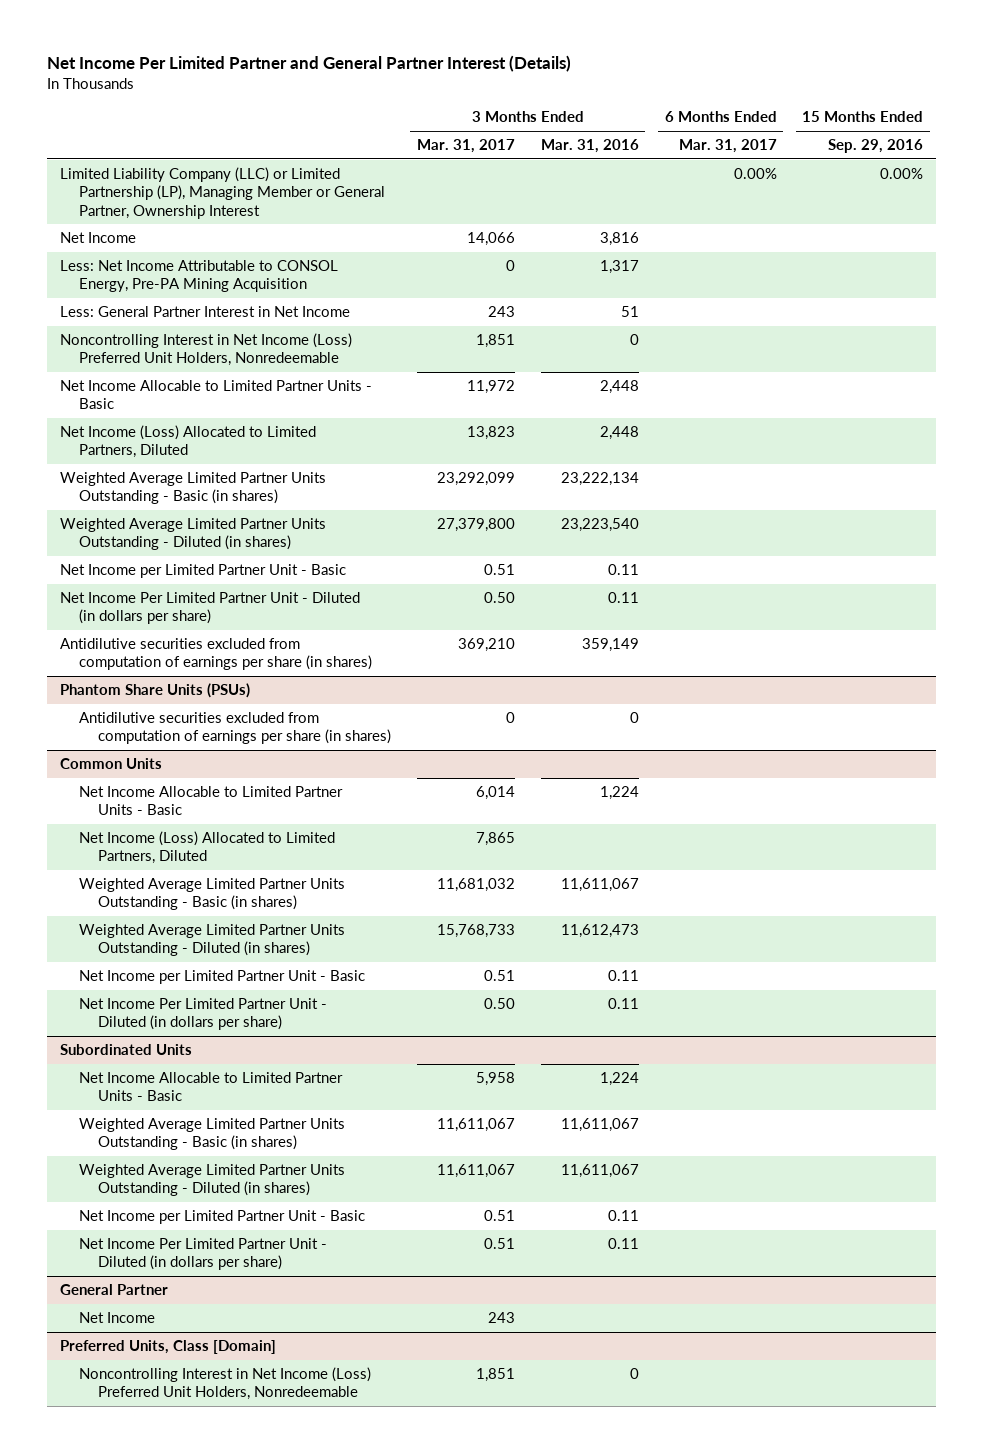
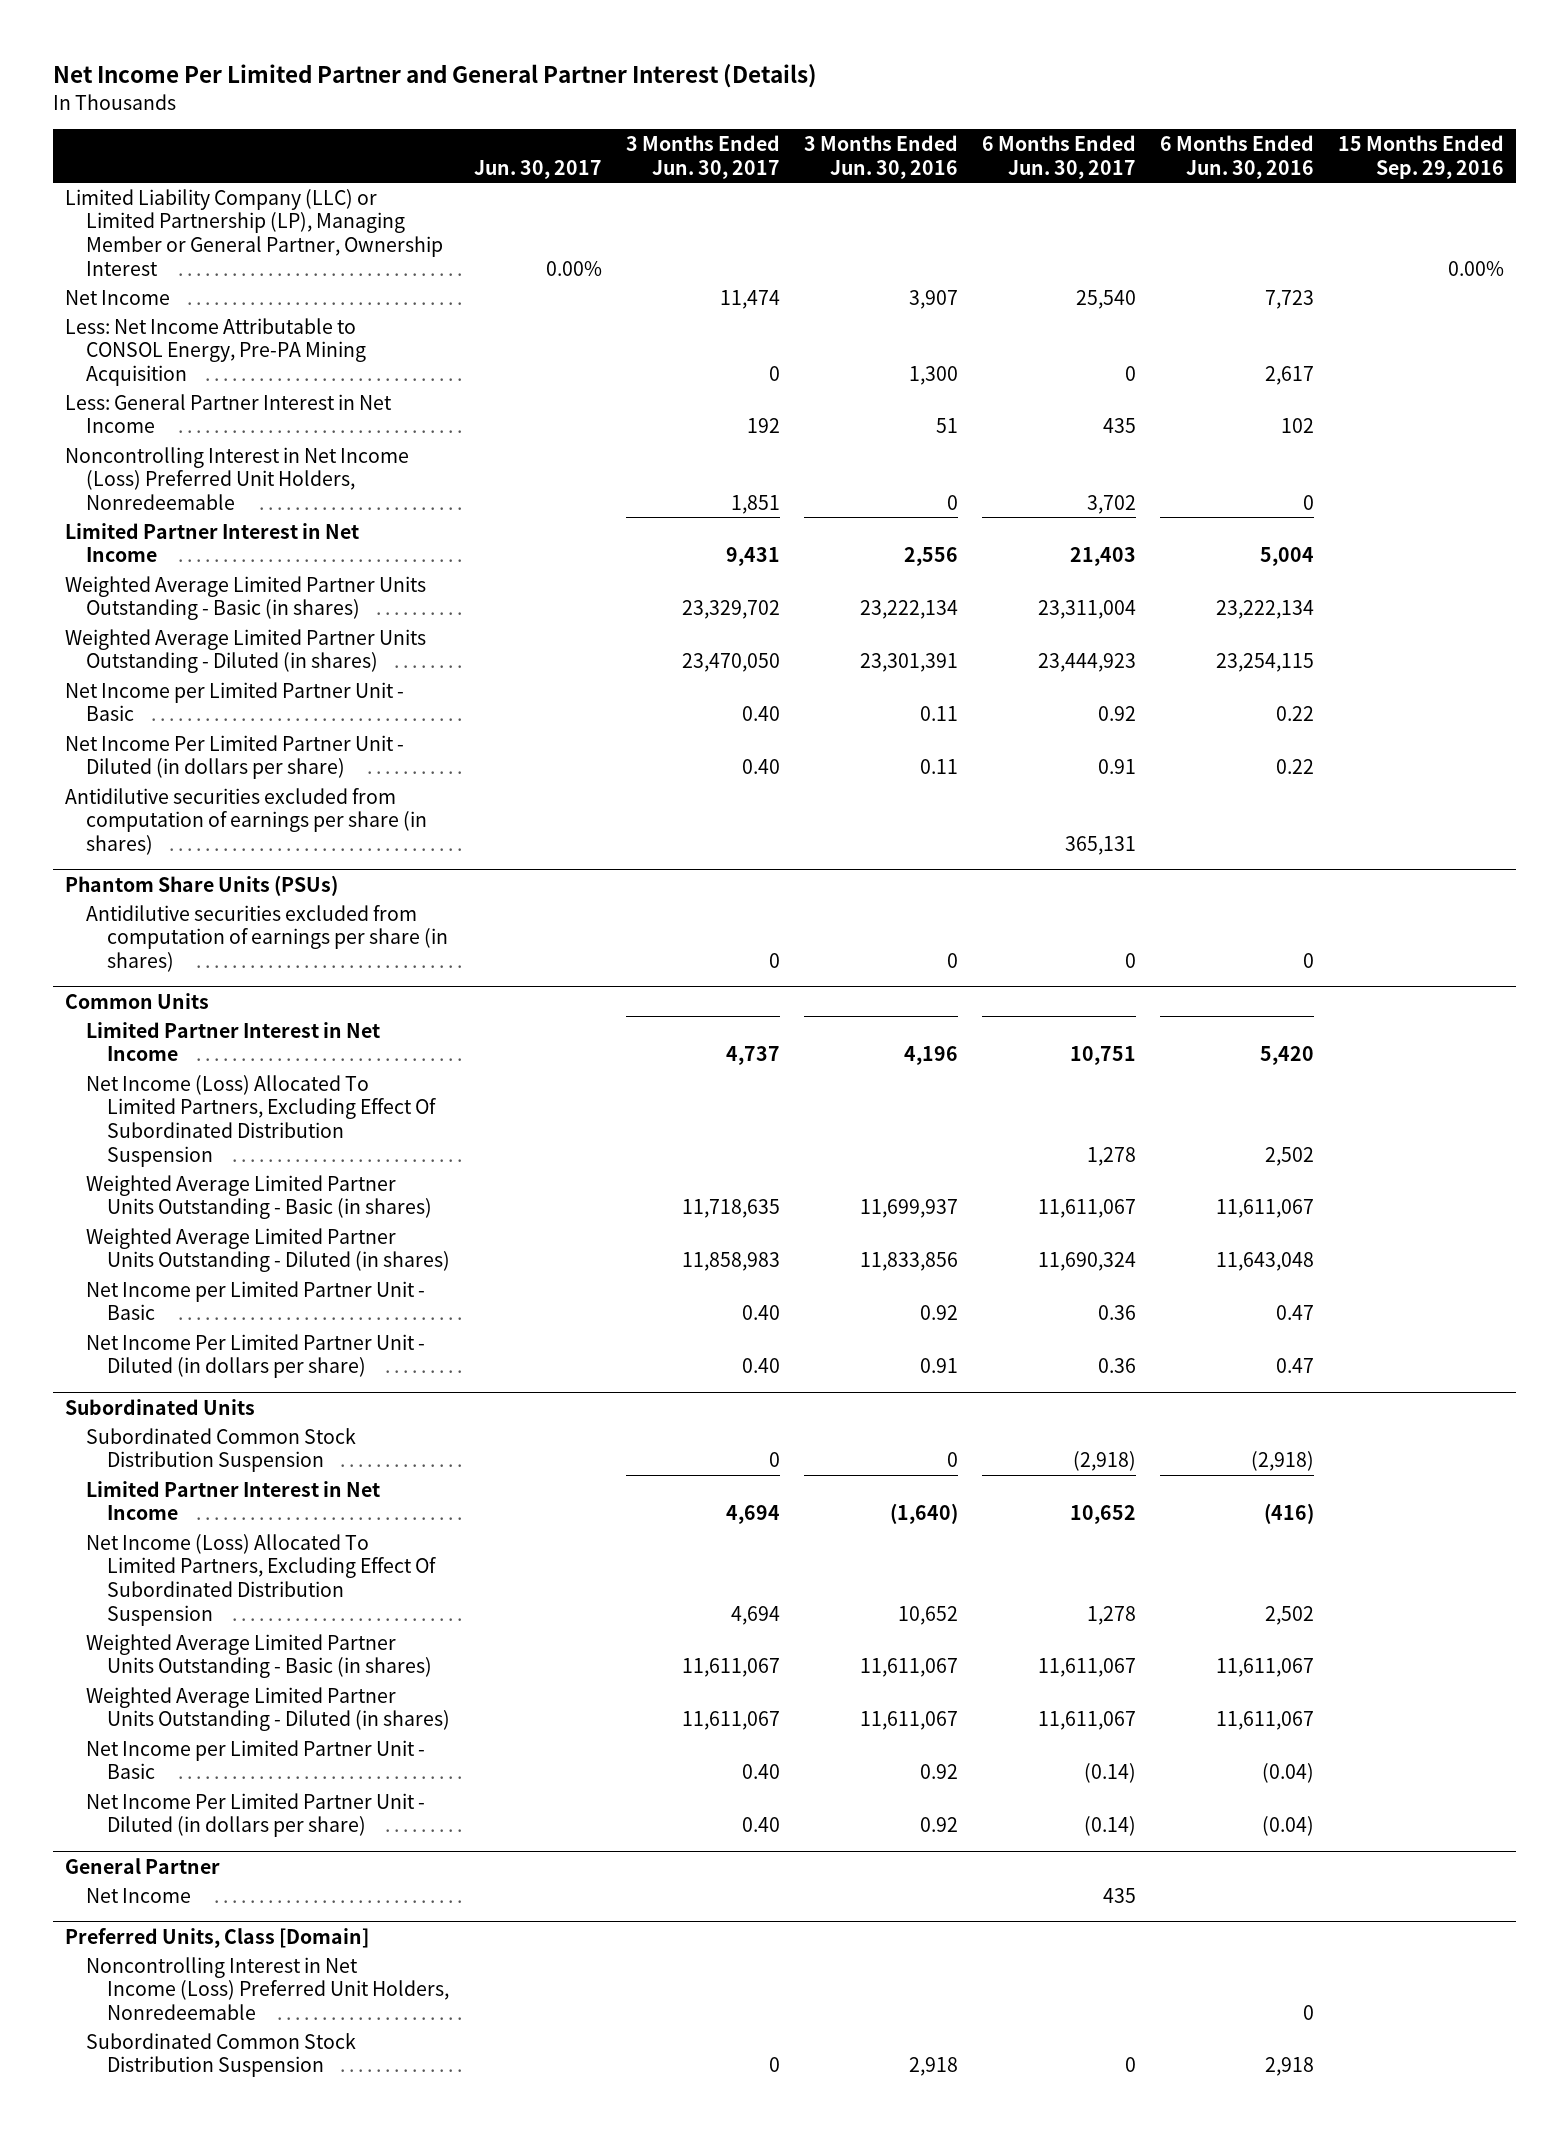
- | 3 Months Ended Mar. 31, 2017 | 3 Months Ended Mar. 31, 2016 | 6 Months Ended Mar. 31, 2017 | 15 Months Ended Sep. 29, 2016
+ | Jun. 30, 2017 | 3 Months Ended Jun. 30, 2017 | 3 Months Ended Jun. 30, 2016 | 6 Months Ended Jun. 30, 2017 | 6 Months Ended Jun. 30, 2016 | 15 Months Ended Sep. 29, 2016
- Net Income Allocable to Limited Partner Units - Basic | 11,972 | 2,448 | |
- Net Income (Loss) Allocated to Limited Partners, Diluted | 13,823 | 2,448 | |
+ Limited Partner Interest in Net Income | | 9,431 | 2,556 | 21,403 | 5,004 |
@ Common Units
- Net Income Allocable to Limited Partner Units - Basic | 6,014 | 1,224 | |
- Net Income (Loss) Allocated to Limited Partners, Diluted | 7,865 | | |
+ Limited Partner Interest in Net Income | | 4,737 | 4,196 | 10,751 | 5,420 |
+ Net Income (Loss) Allocated To Limited Partners, Excluding Effect Of Subordinated Distribution Suspension | | | | 1,278 | 2,502 |
@ Subordinated Units
- Net Income Allocable to Limited Partner Units - Basic | 5,958 | 1,224 | |
+ Subordinated Common Stock Distribution Suspension | | 0 | 0 | (2,918) | (2,918) |
+ Limited Partner Interest in Net Income | | 4,694 | (1,640) | 10,652 | (416) |
+ Net Income (Loss) Allocated To Limited Partners, Excluding Effect Of Subordinated Distribution Suspension | | 4,694 | 10,652 | 1,278 | 2,502 |
@ Preferred Units, Class [Domain]
+ Subordinated Common Stock Distribution Suspension | | 0 | 2,918 | 0 | 2,918 |

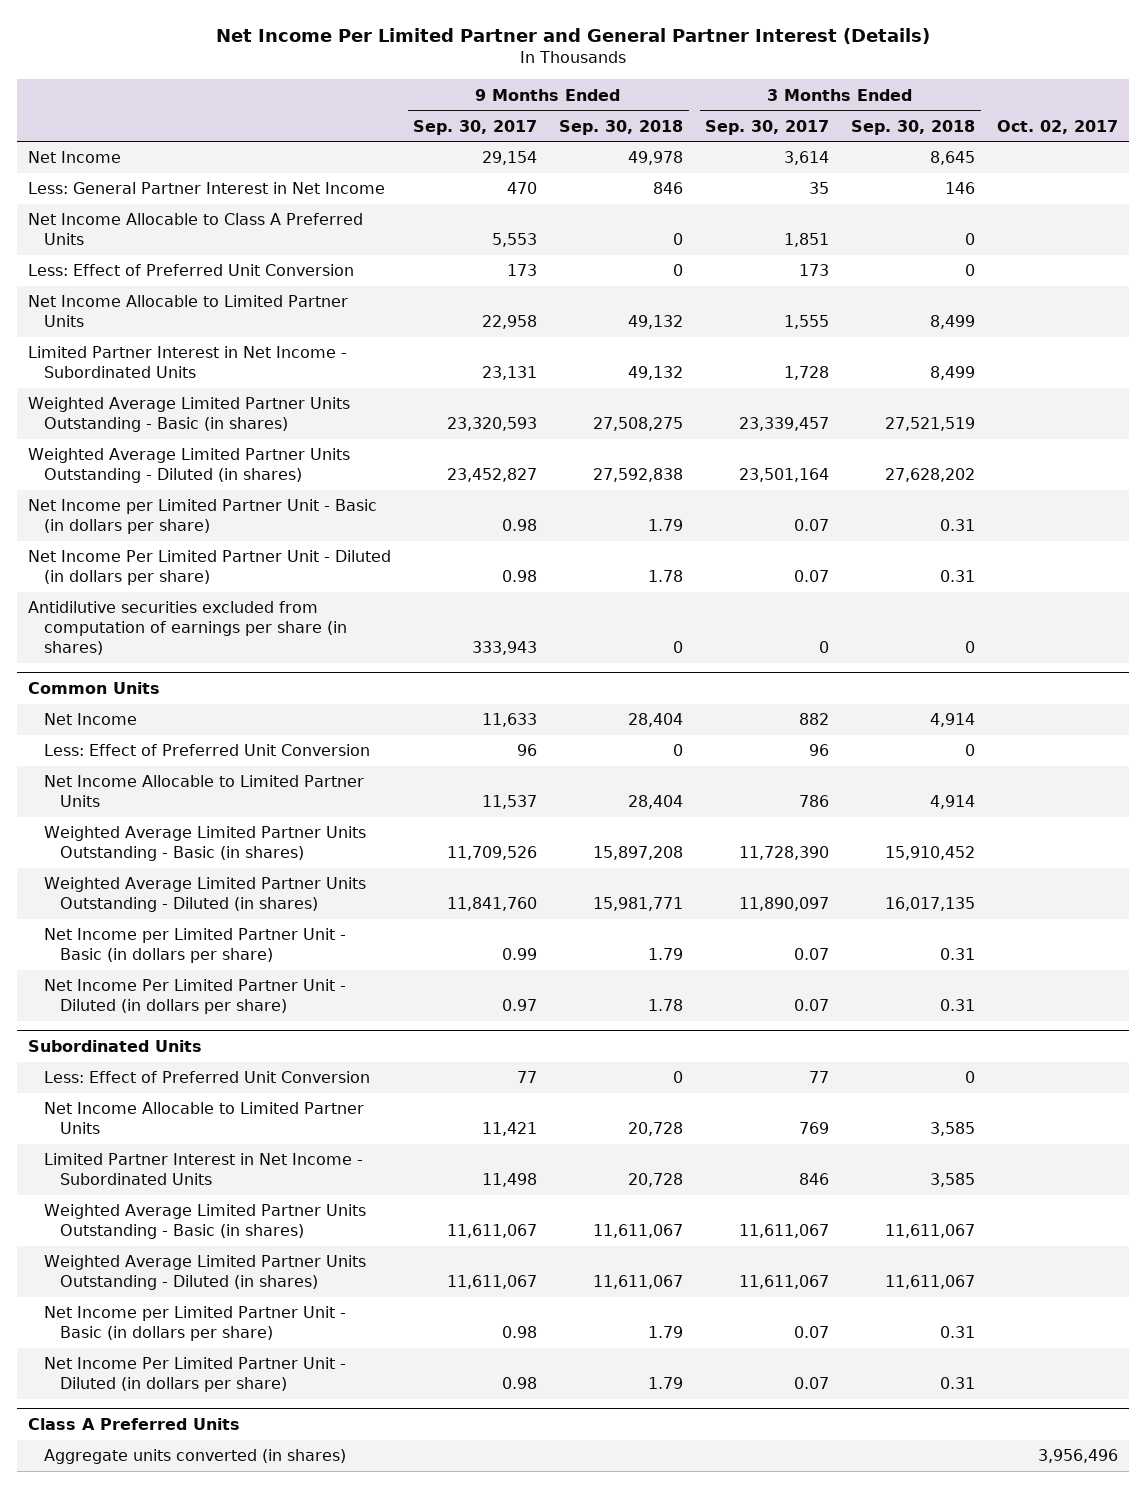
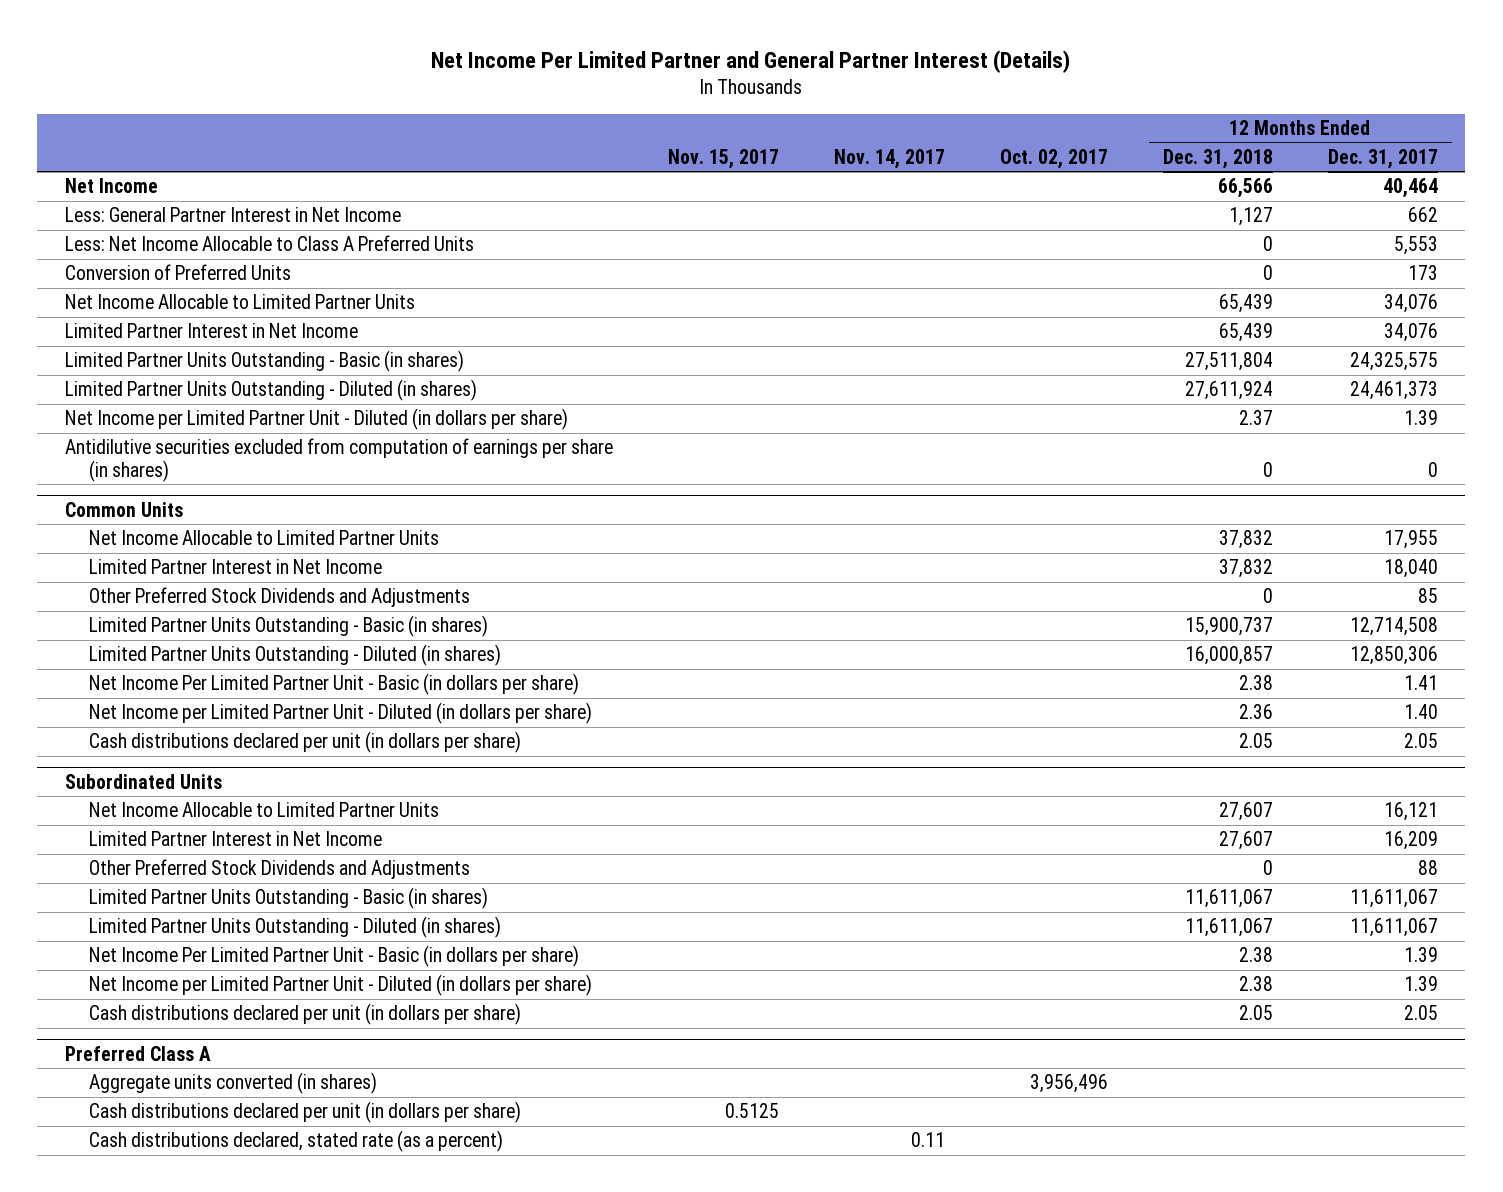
- | 9 Months Ended Sep. 30, 2017 | 9 Months Ended Sep. 30, 2018 | 3 Months Ended Sep. 30, 2017 | 3 Months Ended Sep. 30, 2018 | Oct. 02, 2017
+ | Nov. 15, 2017 | Nov. 14, 2017 | Oct. 02, 2017 | 12 Months Ended Dec. 31, 2018 | 12 Months Ended Dec. 31, 2017
- Net Income Allocable to Class A Preferred Units | 5,553 | 0 | 1,851 | 0 |
- Less: Effect of Preferred Unit Conversion | 173 | 0 | 173 | 0 |
+ Less: Net Income Allocable to Class A Preferred Units | | | | 0 | 5,553
+ Conversion of Preferred Units | | | | 0 | 173
- Limited Partner Interest in Net Income - Subordinated Units | 23,131 | 49,132 | 1,728 | 8,499 |
- Weighted Average Limited Partner Units Outstanding - Basic (in shares) | 23,320,593 | 27,508,275 | 23,339,457 | 27,521,519 |
- Weighted Average Limited Partner Units Outstanding - Diluted (in shares) | 23,452,827 | 27,592,838 | 23,501,164 | 27,628,202 |
- Net Income per Limited Partner Unit - Basic (in dollars per share) | 0.98 | 1.79 | 0.07 | 0.31 |
- Net Income Per Limited Partner Unit - Diluted (in dollars per share) | 0.98 | 1.78 | 0.07 | 0.31 |
+ Limited Partner Interest in Net Income | | | | 65,439 | 34,076
+ Limited Partner Units Outstanding - Basic (in shares) | | | | 27,511,804 | 24,325,575
+ Limited Partner Units Outstanding - Diluted (in shares) | | | | 27,611,924 | 24,461,373
+ Net Income per Limited Partner Unit - Diluted (in dollars per share) | | | | 2.37 | 1.39
@ Common Units
- Net Income | 11,633 | 28,404 | 882 | 4,914 |
- Less: Effect of Preferred Unit Conversion | 96 | 0 | 96 | 0 |
- Weighted Average Limited Partner Units Outstanding - Basic (in shares) | 11,709,526 | 15,897,208 | 11,728,390 | 15,910,452 |
- Weighted Average Limited Partner Units Outstanding - Diluted (in shares) | 11,841,760 | 15,981,771 | 11,890,097 | 16,017,135 |
- Net Income per Limited Partner Unit - Basic (in dollars per share) | 0.99 | 1.79 | 0.07 | 0.31 |
- Net Income Per Limited Partner Unit - Diluted (in dollars per share) | 0.97 | 1.78 | 0.07 | 0.31 |
+ Limited Partner Interest in Net Income | | | | 37,832 | 18,040
+ Other Preferred Stock Dividends and Adjustments | | | | 0 | 85
+ Limited Partner Units Outstanding - Basic (in shares) | | | | 15,900,737 | 12,714,508
+ Limited Partner Units Outstanding - Diluted (in shares) | | | | 16,000,857 | 12,850,306
+ Net Income Per Limited Partner Unit - Basic (in dollars per share) | | | | 2.38 | 1.41
+ Net Income per Limited Partner Unit - Diluted (in dollars per share) | | | | 2.36 | 1.40
+ Cash distributions declared per unit (in dollars per share) | | | | 2.05 | 2.05
@ Subordinated Units
- Less: Effect of Preferred Unit Conversion | 77 | 0 | 77 | 0 |
- Limited Partner Interest in Net Income - Subordinated Units | 11,498 | 20,728 | 846 | 3,585 |
- Weighted Average Limited Partner Units Outstanding - Basic (in shares) | 11,611,067 | 11,611,067 | 11,611,067 | 11,611,067 |
- Weighted Average Limited Partner Units Outstanding - Diluted (in shares) | 11,611,067 | 11,611,067 | 11,611,067 | 11,611,067 |
- Net Income per Limited Partner Unit - Basic (in dollars per share) | 0.98 | 1.79 | 0.07 | 0.31 |
- Net Income Per Limited Partner Unit - Diluted (in dollars per share) | 0.98 | 1.79 | 0.07 | 0.31 |
- Class A Preferred Units
@ Subordinated Units
+ Limited Partner Interest in Net Income | | | | 27,607 | 16,209
+ Other Preferred Stock Dividends and Adjustments | | | | 0 | 88
+ Limited Partner Units Outstanding - Basic (in shares) | | | | 11,611,067 | 11,611,067
+ Limited Partner Units Outstanding - Diluted (in shares) | | | | 11,611,067 | 11,611,067
+ Net Income Per Limited Partner Unit - Basic (in dollars per share) | | | | 2.38 | 1.39
+ Net Income per Limited Partner Unit - Diluted (in dollars per share) | | | | 2.38 | 1.39
+ Cash distributions declared per unit (in dollars per share) | | | | 2.05 | 2.05
+ Preferred Class A
+ Cash distributions declared per unit (in dollars per share) | 0.5125 | | | |
+ Cash distributions declared, stated rate (as a percent) | | 0.11 | | |

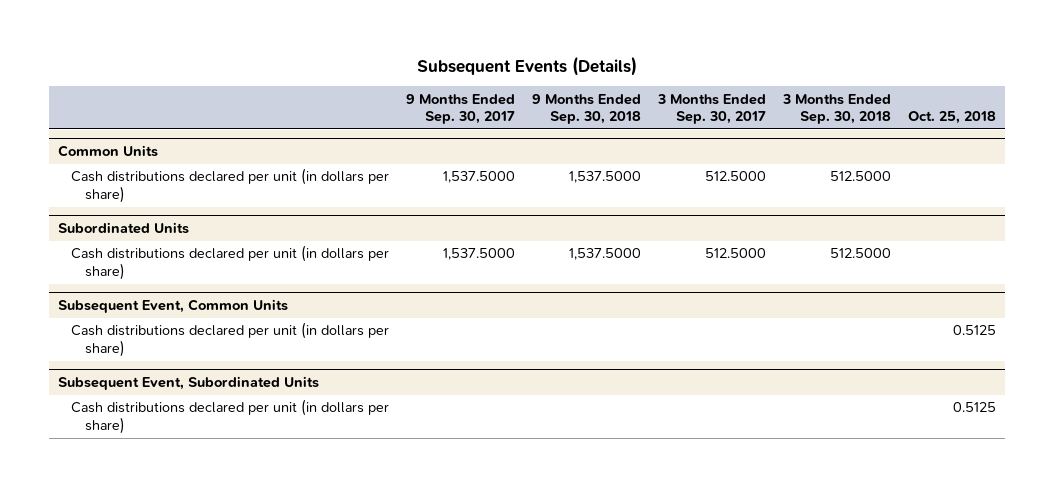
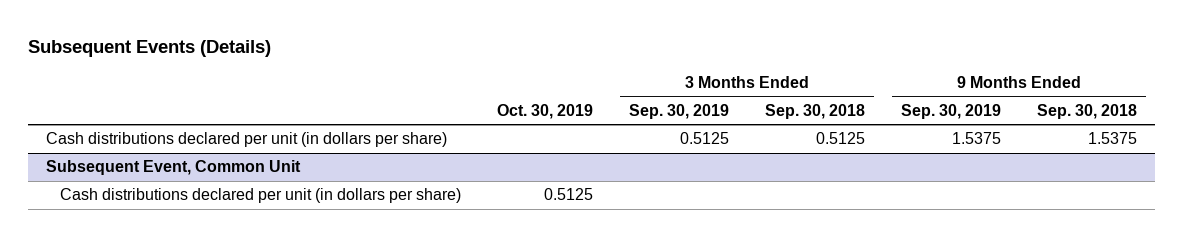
- | 9 Months Ended Sep. 30, 2017 | 9 Months Ended Sep. 30, 2018 | 3 Months Ended Sep. 30, 2017 | 3 Months Ended Sep. 30, 2018 | Oct. 25, 2018
+ | Oct. 30, 2019 | 3 Months Ended Sep. 30, 2019 | 3 Months Ended Sep. 30, 2018 | 9 Months Ended Sep. 30, 2019 | 9 Months Ended Sep. 30, 2018
- Common Units
- Cash distributions declared per unit (in dollars per share) | 1,537.5000 | 1,537.5000 | 512.5000 | 512.5000 |
- Subordinated Units
- Cash distributions declared per unit (in dollars per share) | 1,537.5000 | 1,537.5000 | 512.5000 | 512.5000 |
- Subsequent Event, Common Units
+ Cash distributions declared per unit (in dollars per share) | | 0.5125 | 0.5125 | 1.5375 | 1.5375
+ Subsequent Event, Common Unit
- Subsequent Event, Subordinated Units
- Cash distributions declared per unit (in dollars per share) | | | | | 0.5125

